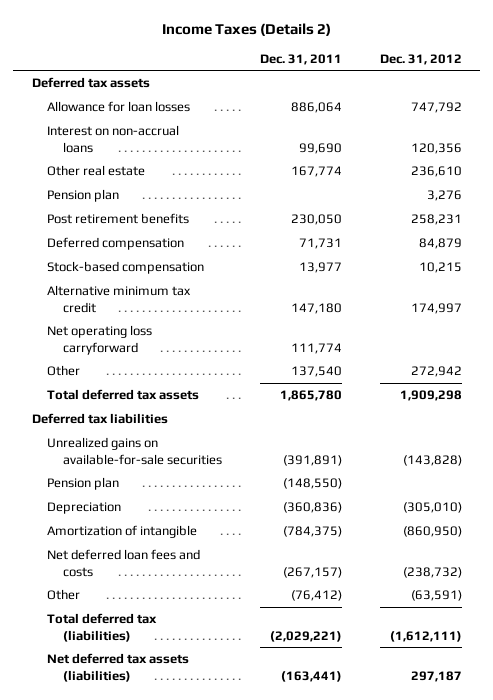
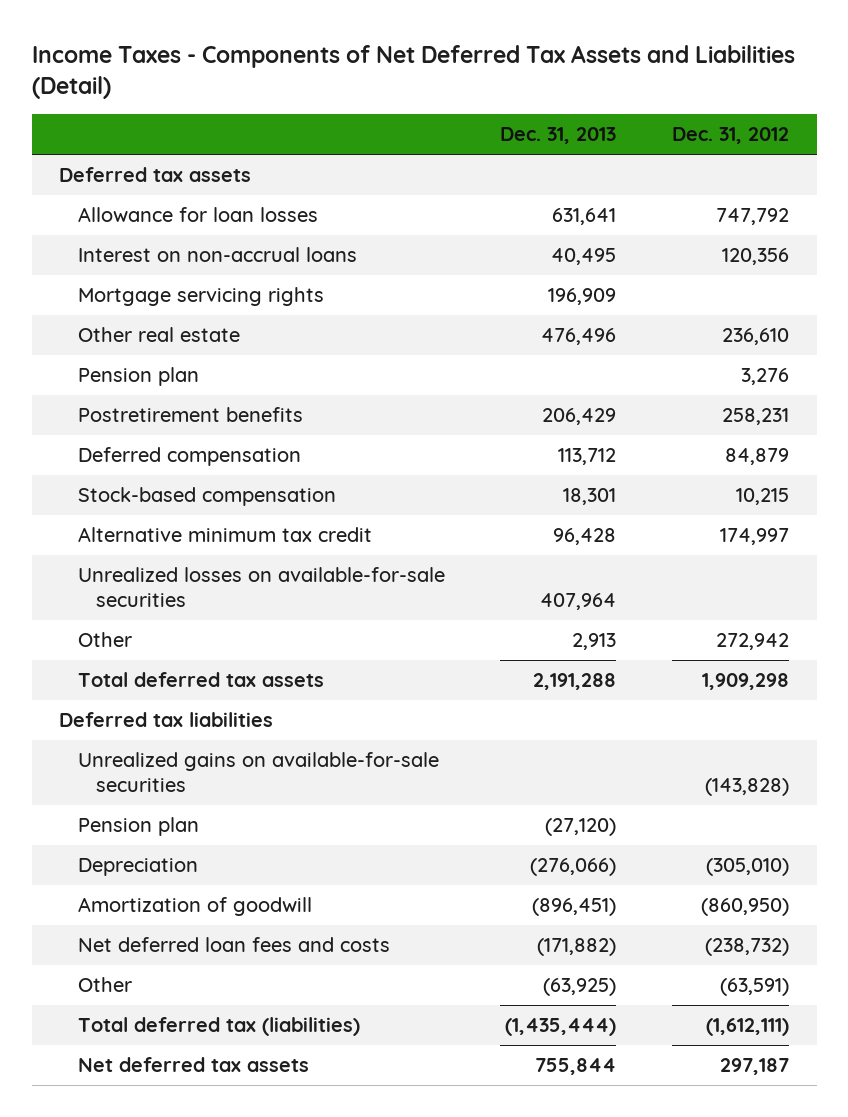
- Income Taxes (Details 2)
+ Income Taxes - Components of Net Deferred Tax Assets and Liabilities (Detail)
- | Dec. 31, 2011 | Dec. 31, 2012
+ | Dec. 31, 2013 | Dec. 31, 2012
+ Mortgage servicing rights | 196,909 |
- Post retirement benefits | 230,050 | 258,231
+ Postretirement benefits | 206,429 | 258,231
- Net operating loss carryforward | 111,774 |
+ Unrealized losses on available-for-sale securities | 407,964 |
- Amortization of intangible | (784,375) | (860,950)
+ Amortization of goodwill | (896,451) | (860,950)
- Net deferred tax assets (liabilities) | (163,441) | 297,187
+ Net deferred tax assets | 755,844 | 297,187

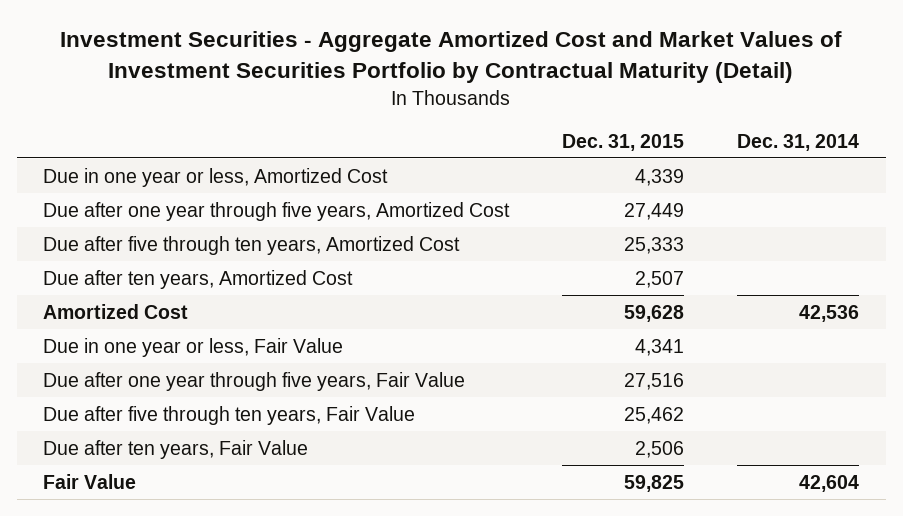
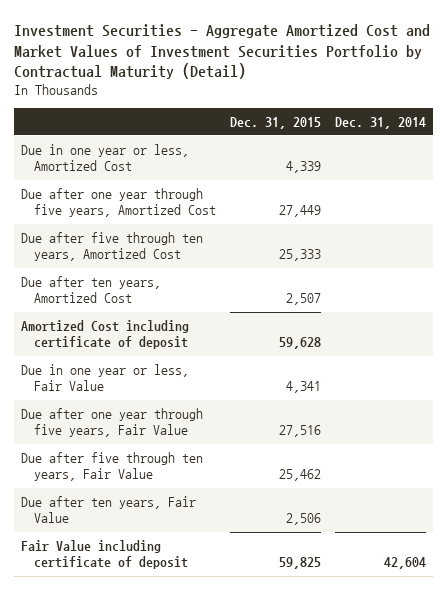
- Amortized Cost | 59,628 | 42,536
+ Amortized Cost including certificate of deposit | 59,628 |
- Fair Value | 59,825 | 42,604
+ Fair Value including certificate of deposit | 59,825 | 42,604

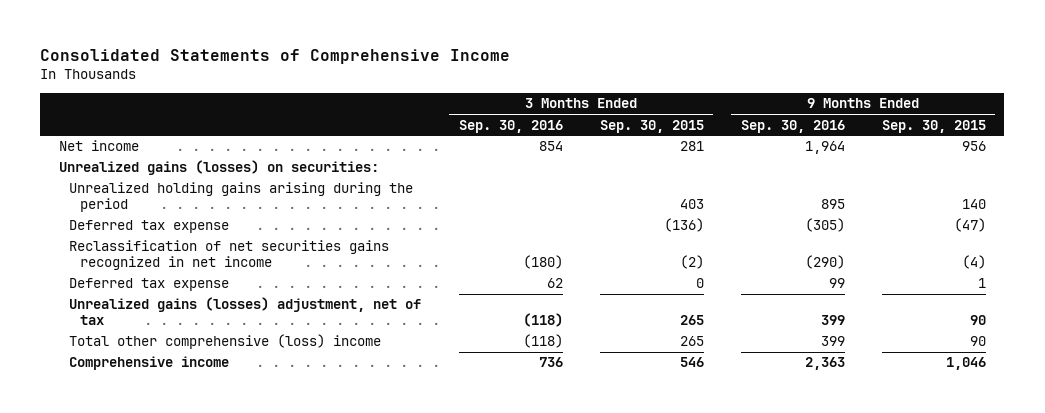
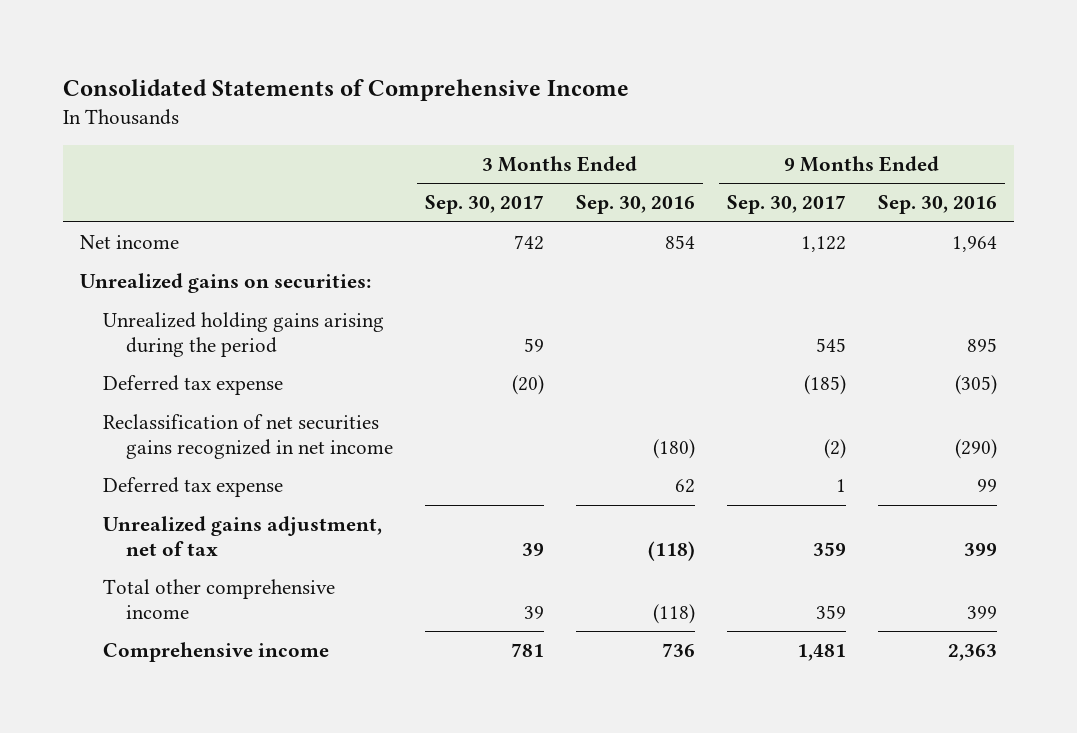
- | 3 Months Ended Sep. 30, 2016 | 3 Months Ended Sep. 30, 2015 | 9 Months Ended Sep. 30, 2016 | 9 Months Ended Sep. 30, 2015
+ | 3 Months Ended Sep. 30, 2017 | 3 Months Ended Sep. 30, 2016 | 9 Months Ended Sep. 30, 2017 | 9 Months Ended Sep. 30, 2016
- Unrealized gains (losses) on securities:
+ Unrealized gains on securities:
- Unrealized gains (losses) adjustment, net of tax | (118) | 265 | 399 | 90
- Total other comprehensive (loss) income | (118) | 265 | 399 | 90
+ Unrealized gains adjustment, net of tax | 39 | (118) | 359 | 399
+ Total other comprehensive income | 39 | (118) | 359 | 399

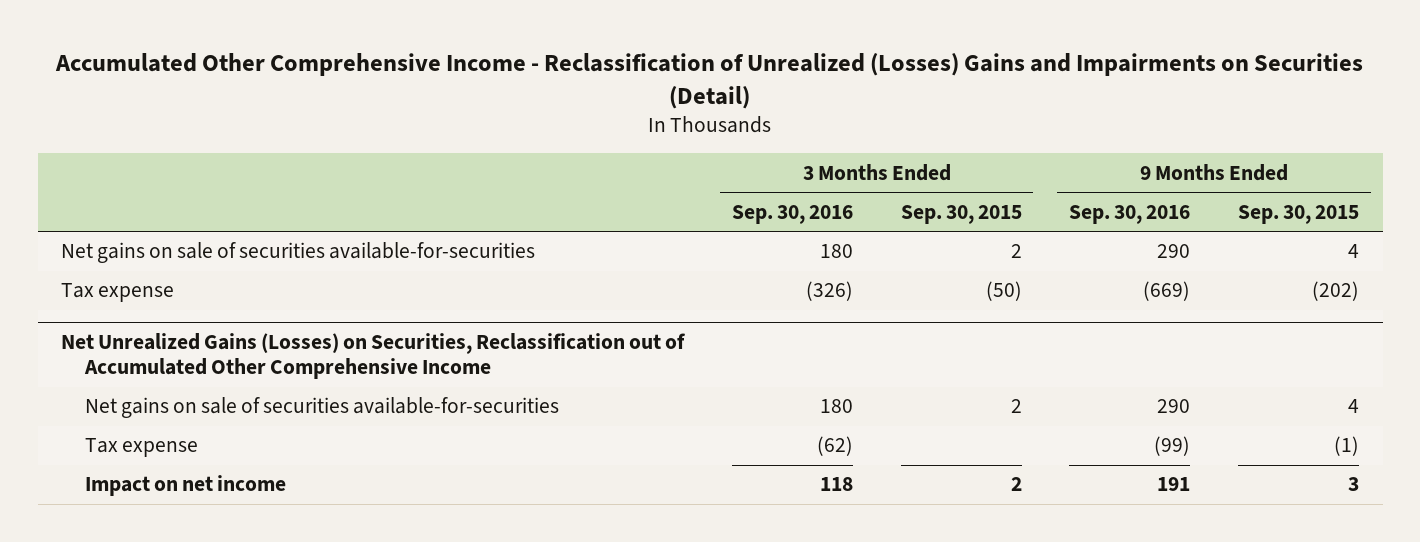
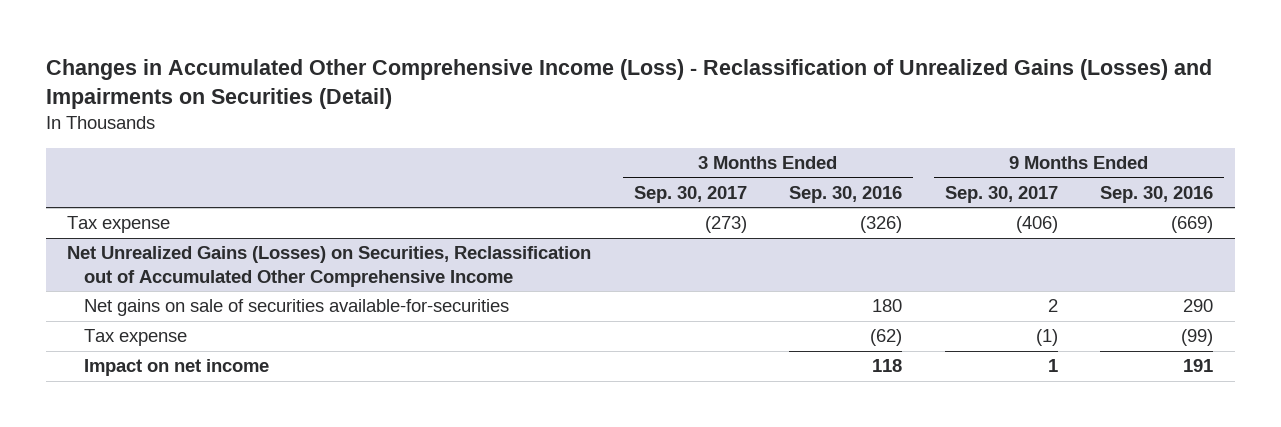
- Accumulated Other Comprehensive Income - Reclassification of Unrealized (Losses) Gains and Impairments on Securities (Detail)
+ Changes in Accumulated Other Comprehensive Income (Loss) - Reclassification of Unrealized Gains (Losses) and Impairments on Securities (Detail)
- | 3 Months Ended Sep. 30, 2016 | 3 Months Ended Sep. 30, 2015 | 9 Months Ended Sep. 30, 2016 | 9 Months Ended Sep. 30, 2015
+ | 3 Months Ended Sep. 30, 2017 | 3 Months Ended Sep. 30, 2016 | 9 Months Ended Sep. 30, 2017 | 9 Months Ended Sep. 30, 2016
- Net gains on sale of securities available-for-securities | 180 | 2 | 290 | 4

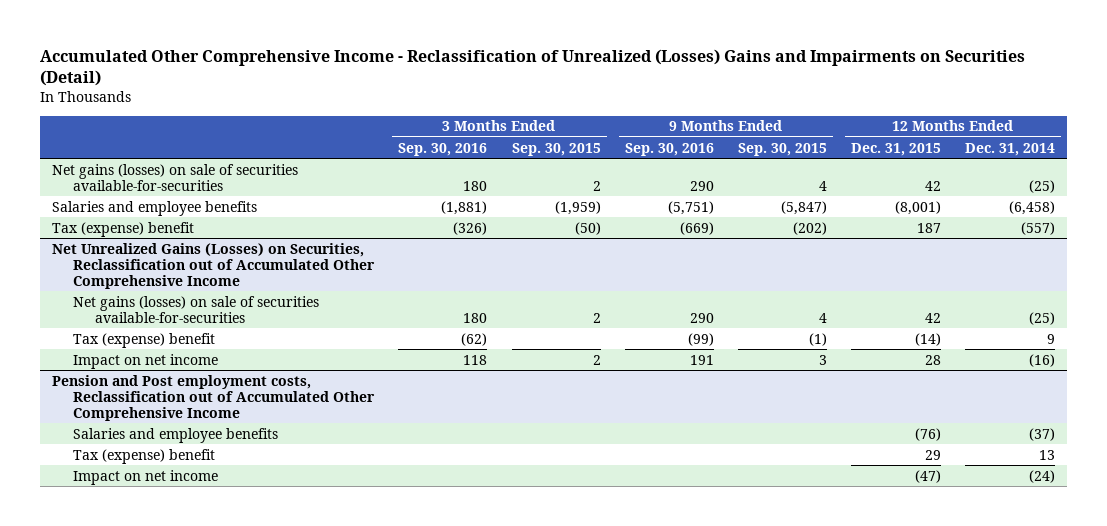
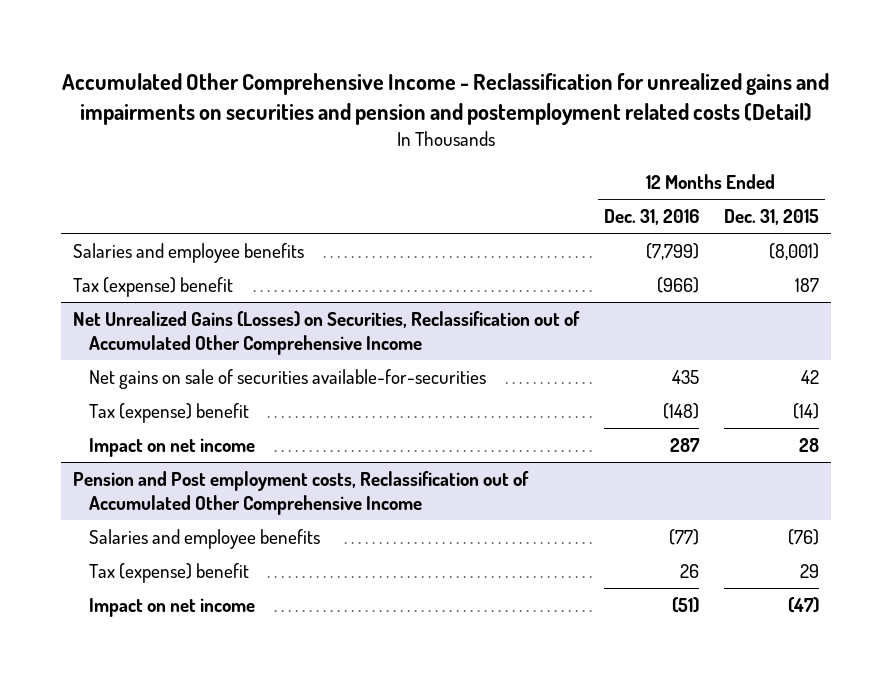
- Accumulated Other Comprehensive Income - Reclassification of Unrealized (Losses) Gains and Impairments on Securities (Detail)
+ Accumulated Other Comprehensive Income - Reclassification for unrealized gains and impairments on securities and pension and postemployment related costs (Detail)
- | 3 Months Ended Sep. 30, 2016 | 3 Months Ended Sep. 30, 2015 | 9 Months Ended Sep. 30, 2016 | 9 Months Ended Sep. 30, 2015 | 12 Months Ended Dec. 31, 2015 | 12 Months Ended Dec. 31, 2014
+ | 12 Months Ended Dec. 31, 2016 | 12 Months Ended Dec. 31, 2015
- Net gains (losses) on sale of securities available-for-securities | 180 | 2 | 290 | 4 | 42 | (25)
@ Net Unrealized Gains (Losses) on Securities, Reclassification out of Accumulated Other Comprehensive Income
- Net gains (losses) on sale of securities available-for-securities | 180 | 2 | 290 | 4 | 42 | (25)
+ Net gains on sale of securities available-for-securities | 435 | 42

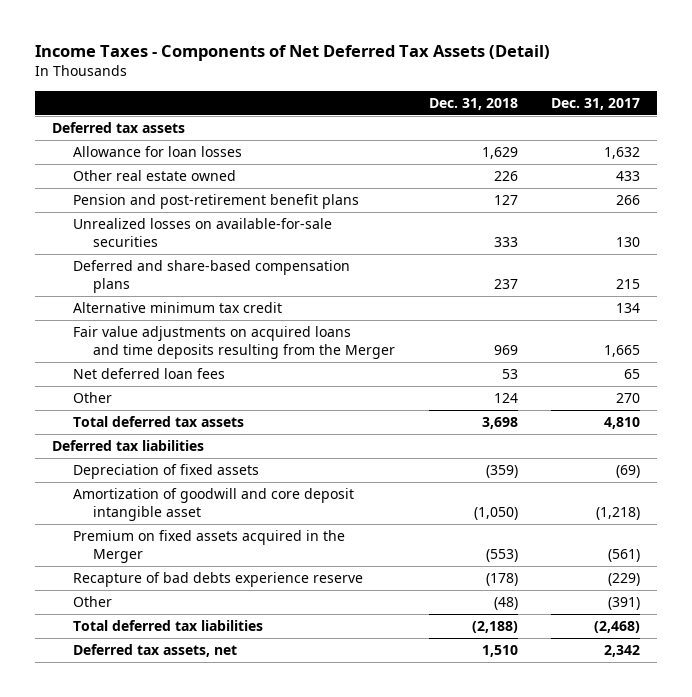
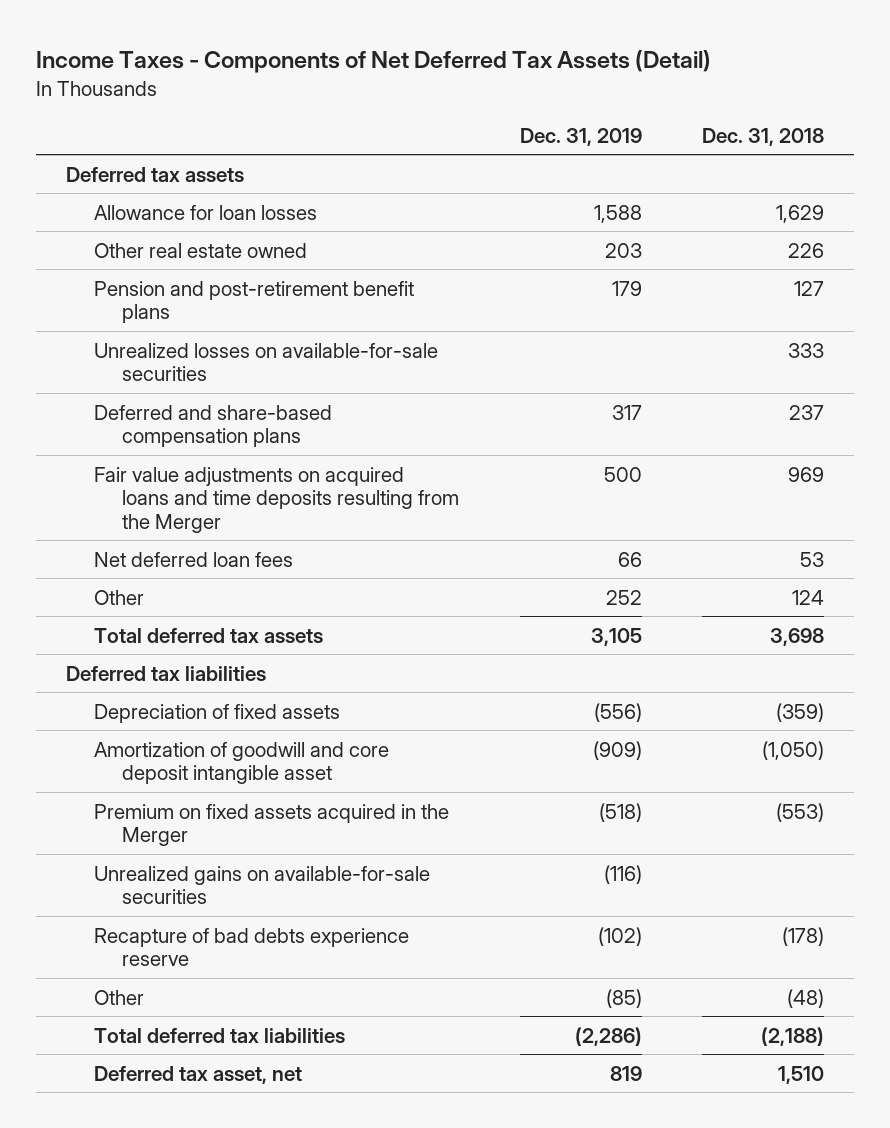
- | Dec. 31, 2018 | Dec. 31, 2017
+ | Dec. 31, 2019 | Dec. 31, 2018
- Alternative minimum tax credit | | 134
+ Unrealized gains on available-for-sale securities | (116) |
- Deferred tax assets, net | 1,510 | 2,342
+ Deferred tax asset, net | 819 | 1,510

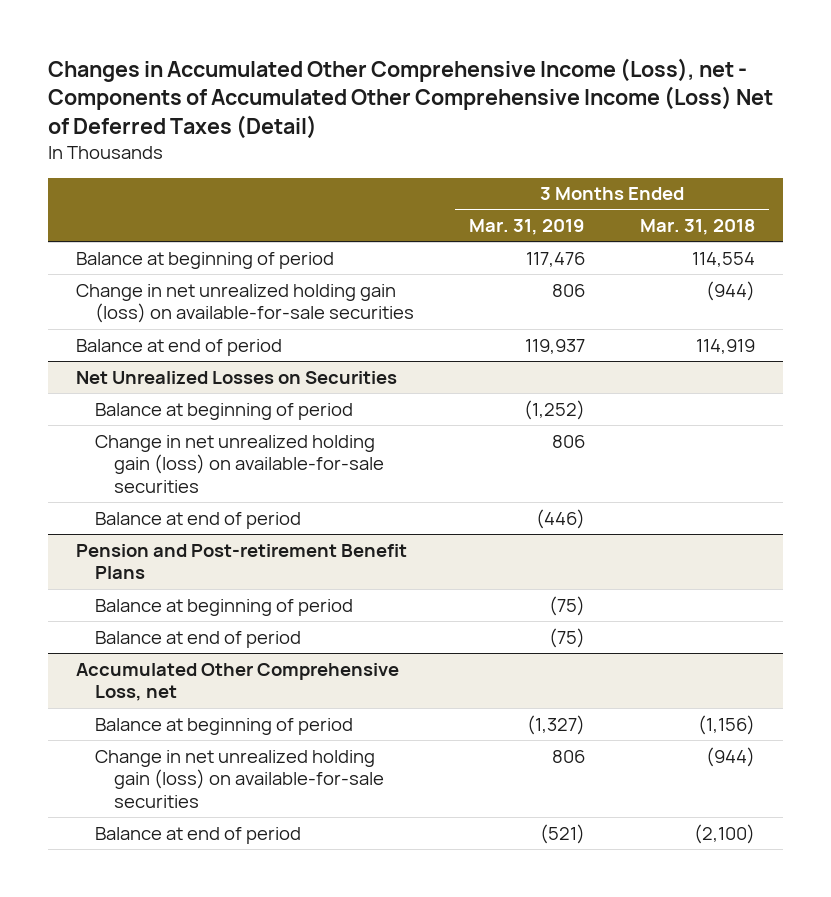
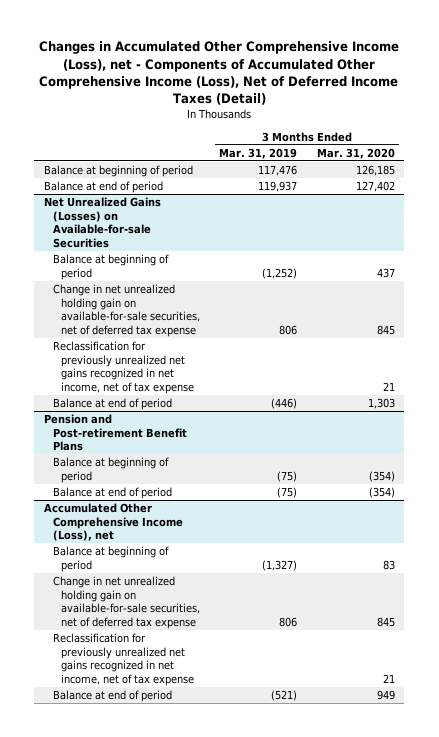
- Changes in Accumulated Other Comprehensive Income (Loss), net - Components of Accumulated Other Comprehensive Income (Loss) Net of Deferred Taxes (Detail)
+ Changes in Accumulated Other Comprehensive Income (Loss), net - Components of Accumulated Other Comprehensive Income (Loss), Net of Deferred Income Taxes (Detail)
- | 3 Months Ended Mar. 31, 2019 | 3 Months Ended Mar. 31, 2018
+ | 3 Months Ended Mar. 31, 2019 | 3 Months Ended Mar. 31, 2020
- Change in net unrealized holding gain (loss) on available-for-sale securities | 806 | (944)
- Net Unrealized Losses on Securities
+ Net Unrealized Gains (Losses) on Available-for-sale Securities
- Change in net unrealized holding gain (loss) on available-for-sale securities | 806 |
+ Change in net unrealized holding gain on available-for-sale securities, net of deferred tax expense | 806 | 845
+ Reclassification for previously unrealized net gains recognized in net income, net of tax expense | | 21
- Accumulated Other Comprehensive Loss, net
+ Accumulated Other Comprehensive Income (Loss), net
- Change in net unrealized holding gain (loss) on available-for-sale securities | 806 | (944)
+ Change in net unrealized holding gain on available-for-sale securities, net of deferred tax expense | 806 | 845
+ Reclassification for previously unrealized net gains recognized in net income, net of tax expense | | 21

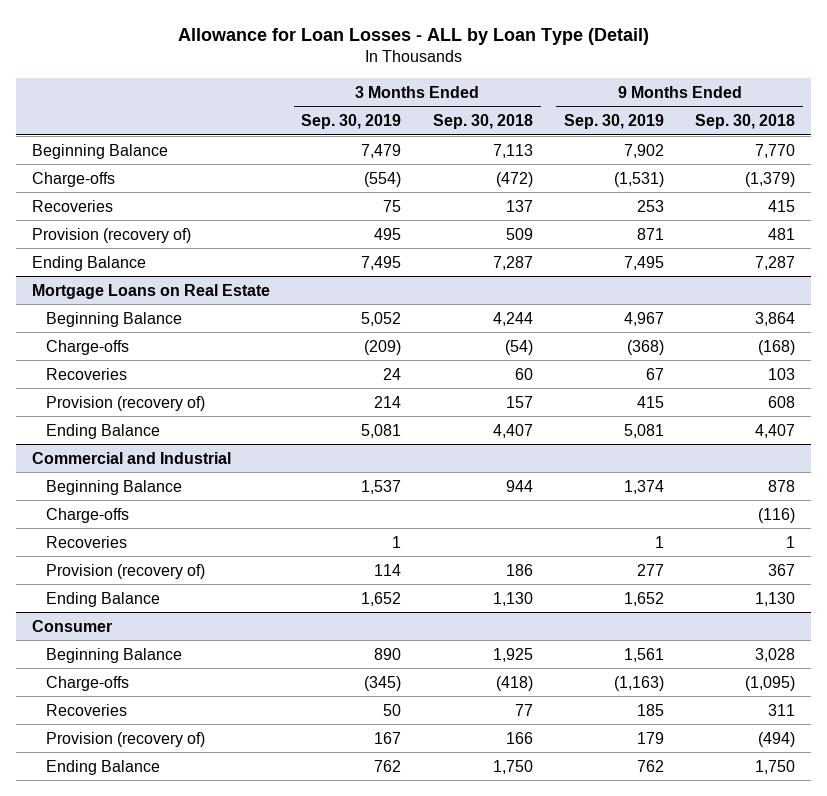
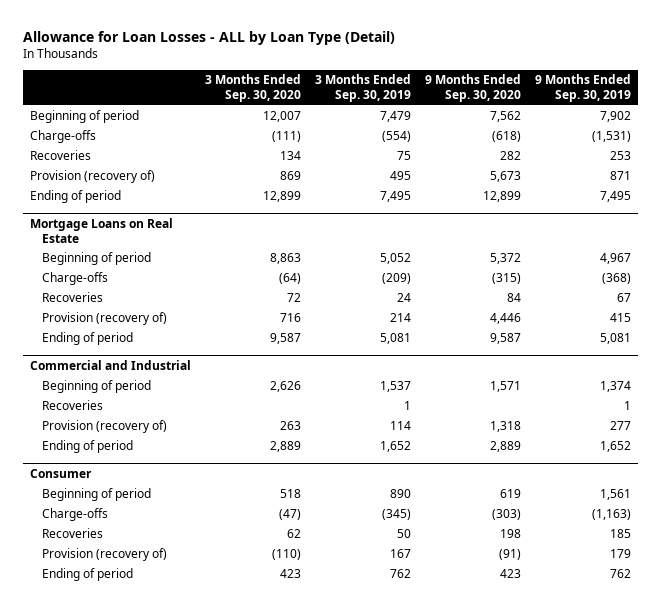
- | 3 Months Ended Sep. 30, 2019 | 3 Months Ended Sep. 30, 2018 | 9 Months Ended Sep. 30, 2019 | 9 Months Ended Sep. 30, 2018
+ | 3 Months Ended Sep. 30, 2020 | 3 Months Ended Sep. 30, 2019 | 9 Months Ended Sep. 30, 2020 | 9 Months Ended Sep. 30, 2019
- Beginning Balance | 7,479 | 7,113 | 7,902 | 7,770
+ Beginning of period | 12,007 | 7,479 | 7,562 | 7,902
- Ending Balance | 7,495 | 7,287 | 7,495 | 7,287
+ Ending of period | 12,899 | 7,495 | 12,899 | 7,495
@ Mortgage Loans on Real Estate
- Beginning Balance | 5,052 | 4,244 | 4,967 | 3,864
+ Beginning of period | 8,863 | 5,052 | 5,372 | 4,967
- Ending Balance | 5,081 | 4,407 | 5,081 | 4,407
+ Ending of period | 9,587 | 5,081 | 9,587 | 5,081
@ Commercial and Industrial
- Beginning Balance | 1,537 | 944 | 1,374 | 878
- Charge-offs | | | | (116)
+ Beginning of period | 2,626 | 1,537 | 1,571 | 1,374
- Ending Balance | 1,652 | 1,130 | 1,652 | 1,130
+ Ending of period | 2,889 | 1,652 | 2,889 | 1,652
@ Consumer
- Beginning Balance | 890 | 1,925 | 1,561 | 3,028
+ Beginning of period | 518 | 890 | 619 | 1,561
- Ending Balance | 762 | 1,750 | 762 | 1,750
+ Ending of period | 423 | 762 | 423 | 762

